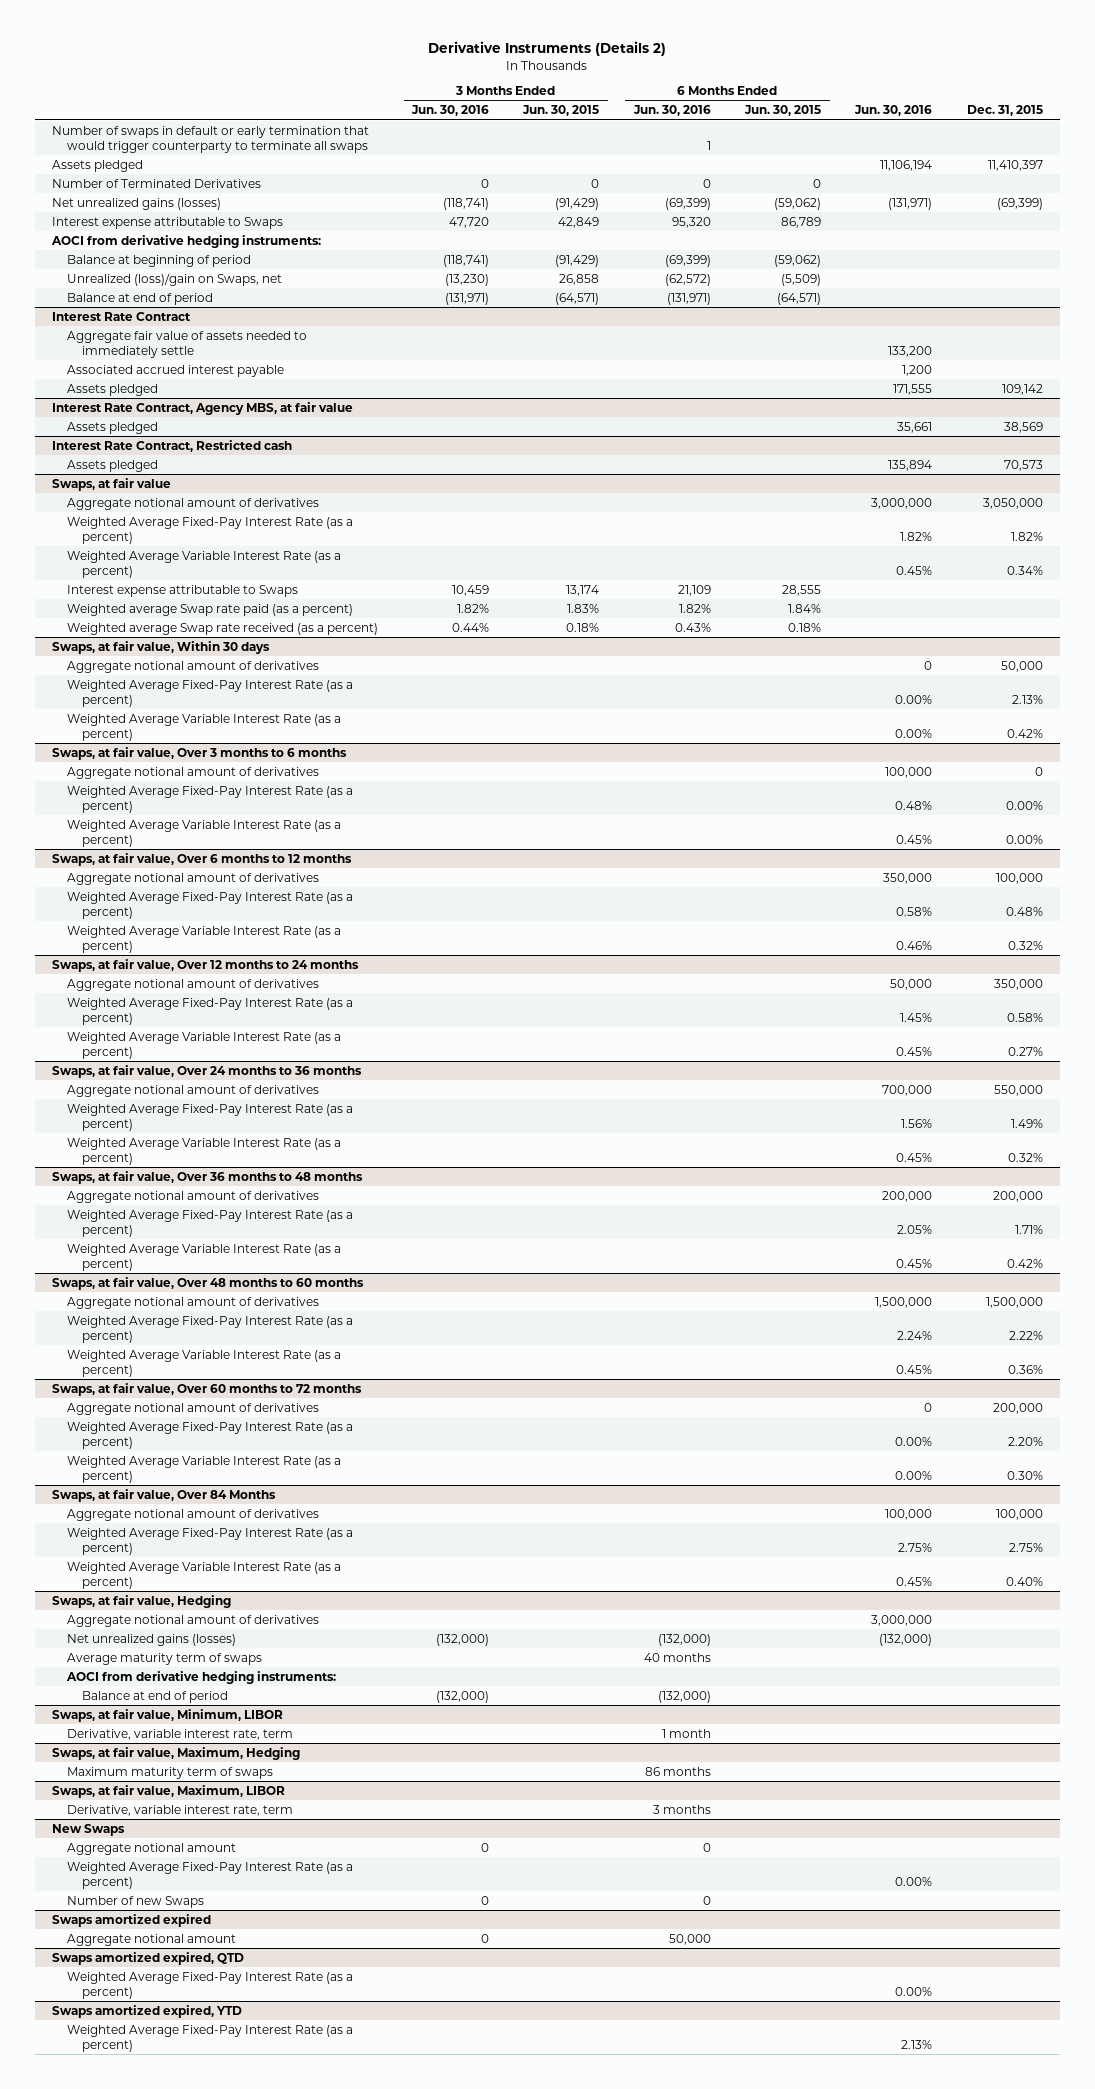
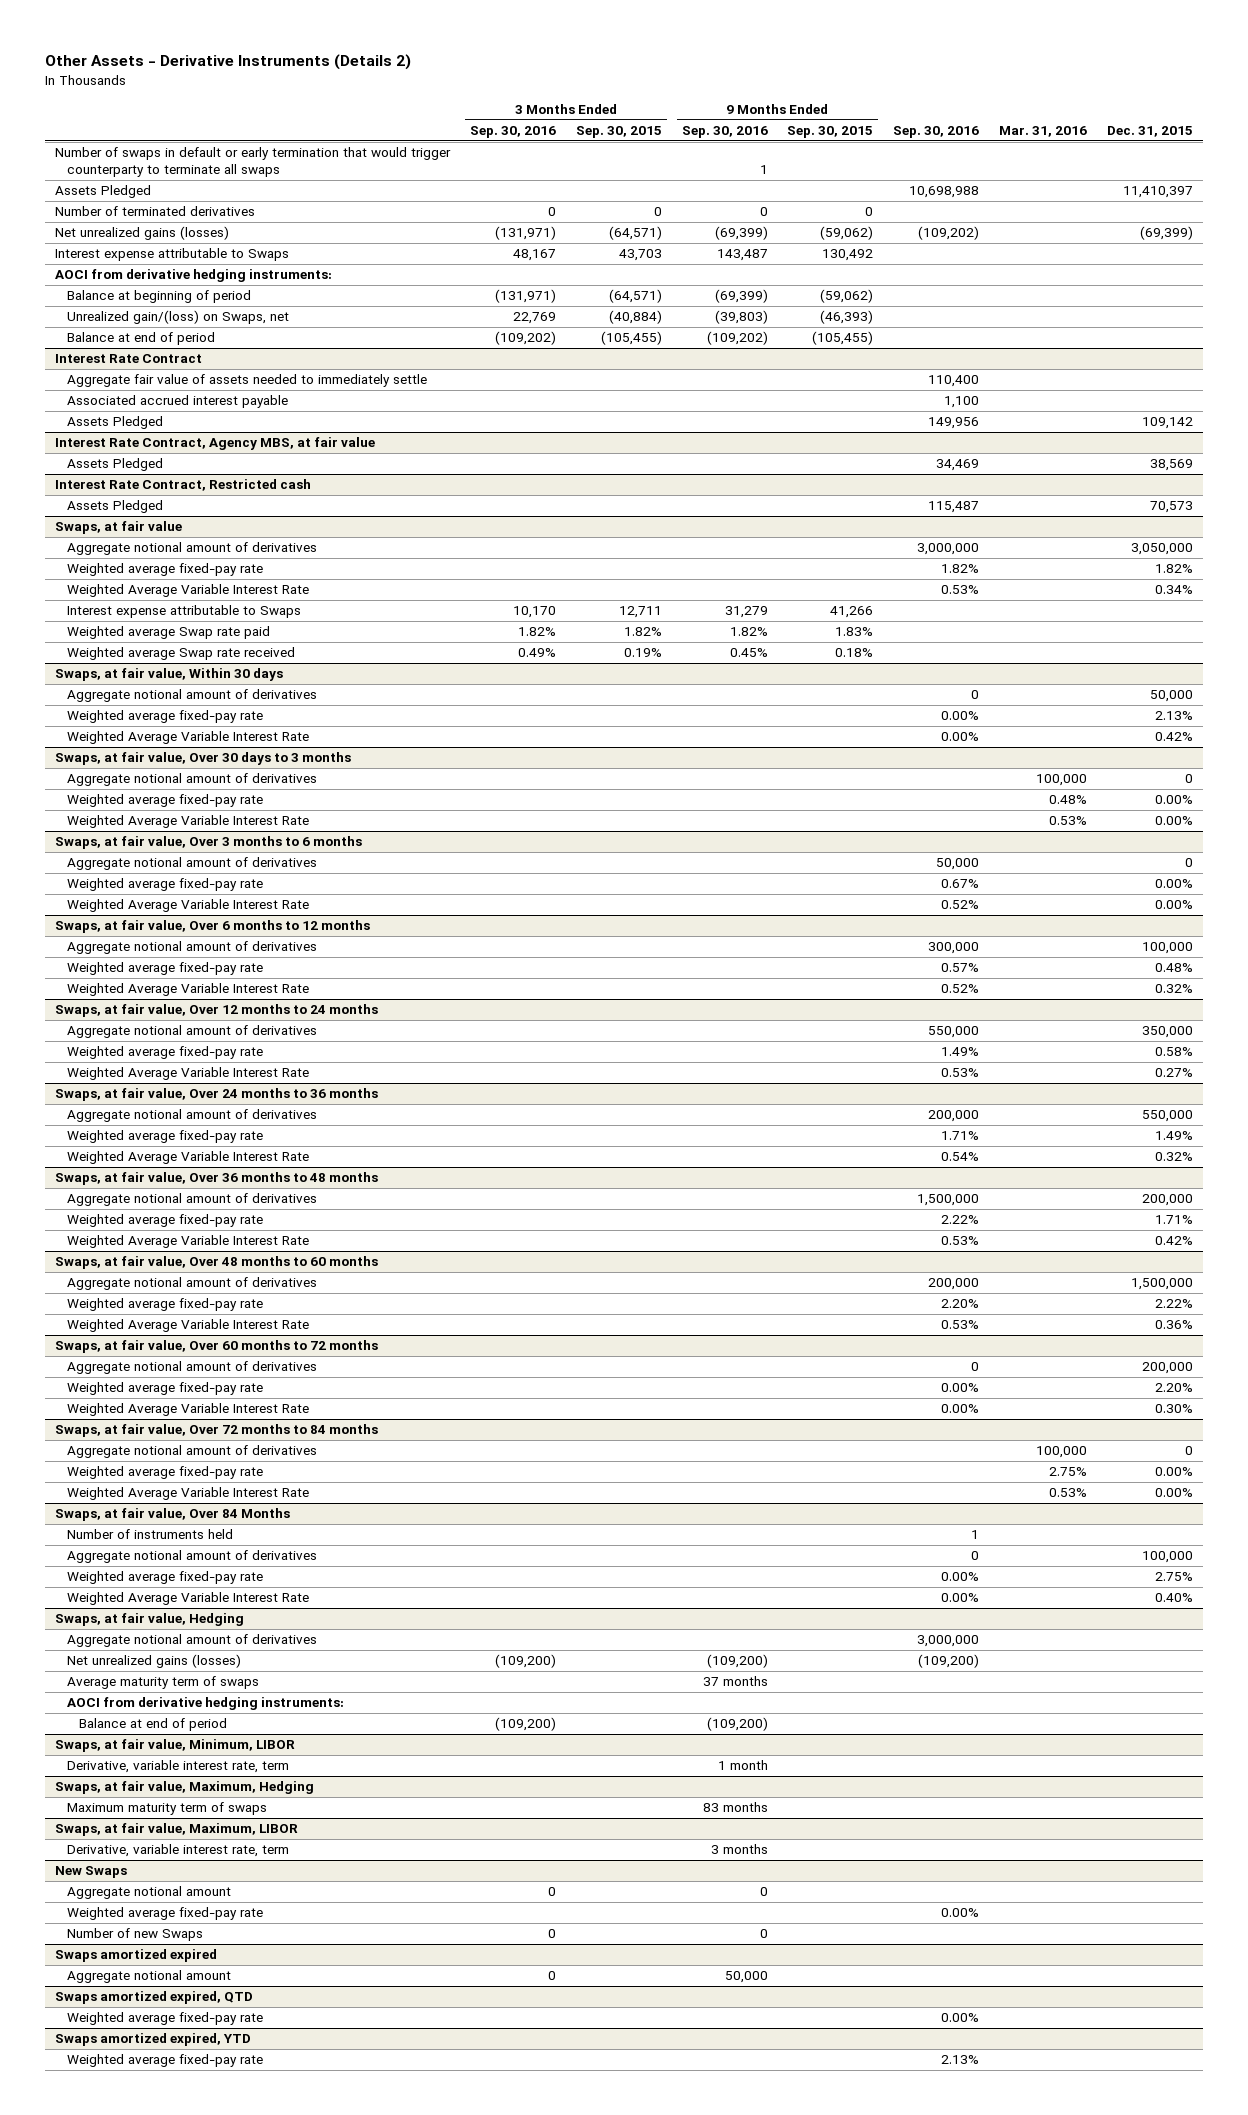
- Derivative Instruments (Details 2)
+ Other Assets - Derivative Instruments (Details 2)
- | 3 Months Ended Jun. 30, 2016 | 3 Months Ended Jun. 30, 2015 | 6 Months Ended Jun. 30, 2016 | 6 Months Ended Jun. 30, 2015 | Jun. 30, 2016 | Dec. 31, 2015
+ | 3 Months Ended Sep. 30, 2016 | 3 Months Ended Sep. 30, 2015 | 9 Months Ended Sep. 30, 2016 | 9 Months Ended Sep. 30, 2015 | Sep. 30, 2016 | Mar. 31, 2016 | Dec. 31, 2015
- Assets pledged | | | | | 11,106,194 | 11,410,397
- Number of Terminated Derivatives | 0 | 0 | 0 | 0 | |
+ Assets Pledged | | | | | 10,698,988 | | 11,410,397
+ Number of terminated derivatives | 0 | 0 | 0 | 0 | | |
- Unrealized (loss)/gain on Swaps, net | (13,230) | 26,858 | (62,572) | (5,509) | |
+ Unrealized gain/(loss) on Swaps, net | 22,769 | (40,884) | (39,803) | (46,393) | | |
@ Interest Rate Contract
- Assets pledged | | | | | 171,555 | 109,142
+ Assets Pledged | | | | | 149,956 | | 109,142
@ Interest Rate Contract, Agency MBS, at fair value
- Assets pledged | | | | | 35,661 | 38,569
+ Assets Pledged | | | | | 34,469 | | 38,569
@ Interest Rate Contract, Restricted cash
- Assets pledged | | | | | 135,894 | 70,573
+ Assets Pledged | | | | | 115,487 | | 70,573
@ Swaps, at fair value
- Weighted Average Fixed-Pay Interest Rate (as a percent) | | | | | 1.82% | 1.82%
- Weighted Average Variable Interest Rate (as a percent) | | | | | 0.45% | 0.34%
+ Weighted average fixed-pay rate | | | | | 1.82% | | 1.82%
+ Weighted Average Variable Interest Rate | | | | | 0.53% | | 0.34%
- Weighted average Swap rate paid (as a percent) | 1.82% | 1.83% | 1.82% | 1.84% | |
- Weighted average Swap rate received (as a percent) | 0.44% | 0.18% | 0.43% | 0.18% | |
+ Weighted average Swap rate paid | 1.82% | 1.82% | 1.82% | 1.83% | | |
+ Weighted average Swap rate received | 0.49% | 0.19% | 0.45% | 0.18% | | |
@ Swaps, at fair value, Within 30 days
- Weighted Average Fixed-Pay Interest Rate (as a percent) | | | | | 0.00% | 2.13%
- Weighted Average Variable Interest Rate (as a percent) | | | | | 0.00% | 0.42%
+ Weighted average fixed-pay rate | | | | | 0.00% | | 2.13%
+ Weighted Average Variable Interest Rate | | | | | 0.00% | | 0.42%
+ Swaps, at fair value, Over 30 days to 3 months
+ Aggregate notional amount of derivatives | | | | | | 100,000 | 0
+ Weighted average fixed-pay rate | | | | | | 0.48% | 0.00%
+ Weighted Average Variable Interest Rate | | | | | | 0.53% | 0.00%
@ Swaps, at fair value, Over 3 months to 6 months
- Weighted Average Fixed-Pay Interest Rate (as a percent) | | | | | 0.48% | 0.00%
- Weighted Average Variable Interest Rate (as a percent) | | | | | 0.45% | 0.00%
+ Weighted average fixed-pay rate | | | | | 0.67% | | 0.00%
+ Weighted Average Variable Interest Rate | | | | | 0.52% | | 0.00%
@ Swaps, at fair value, Over 6 months to 12 months
- Weighted Average Fixed-Pay Interest Rate (as a percent) | | | | | 0.58% | 0.48%
- Weighted Average Variable Interest Rate (as a percent) | | | | | 0.46% | 0.32%
+ Weighted average fixed-pay rate | | | | | 0.57% | | 0.48%
+ Weighted Average Variable Interest Rate | | | | | 0.52% | | 0.32%
@ Swaps, at fair value, Over 12 months to 24 months
- Weighted Average Fixed-Pay Interest Rate (as a percent) | | | | | 1.45% | 0.58%
- Weighted Average Variable Interest Rate (as a percent) | | | | | 0.45% | 0.27%
+ Weighted average fixed-pay rate | | | | | 1.49% | | 0.58%
+ Weighted Average Variable Interest Rate | | | | | 0.53% | | 0.27%
@ Swaps, at fair value, Over 24 months to 36 months
- Weighted Average Fixed-Pay Interest Rate (as a percent) | | | | | 1.56% | 1.49%
- Weighted Average Variable Interest Rate (as a percent) | | | | | 0.45% | 0.32%
+ Weighted average fixed-pay rate | | | | | 1.71% | | 1.49%
+ Weighted Average Variable Interest Rate | | | | | 0.54% | | 0.32%
@ Swaps, at fair value, Over 36 months to 48 months
- Weighted Average Fixed-Pay Interest Rate (as a percent) | | | | | 2.05% | 1.71%
- Weighted Average Variable Interest Rate (as a percent) | | | | | 0.45% | 0.42%
+ Weighted average fixed-pay rate | | | | | 2.22% | | 1.71%
+ Weighted Average Variable Interest Rate | | | | | 0.53% | | 0.42%
@ Swaps, at fair value, Over 48 months to 60 months
- Weighted Average Fixed-Pay Interest Rate (as a percent) | | | | | 2.24% | 2.22%
- Weighted Average Variable Interest Rate (as a percent) | | | | | 0.45% | 0.36%
+ Weighted average fixed-pay rate | | | | | 2.20% | | 2.22%
+ Weighted Average Variable Interest Rate | | | | | 0.53% | | 0.36%
@ Swaps, at fair value, Over 60 months to 72 months
- Weighted Average Fixed-Pay Interest Rate (as a percent) | | | | | 0.00% | 2.20%
- Weighted Average Variable Interest Rate (as a percent) | | | | | 0.00% | 0.30%
+ Weighted average fixed-pay rate | | | | | 0.00% | | 2.20%
+ Weighted Average Variable Interest Rate | | | | | 0.00% | | 0.30%
+ Swaps, at fair value, Over 72 months to 84 months
+ Aggregate notional amount of derivatives | | | | | | 100,000 | 0
+ Weighted average fixed-pay rate | | | | | | 2.75% | 0.00%
+ Weighted Average Variable Interest Rate | | | | | | 0.53% | 0.00%
@ Swaps, at fair value, Over 84 Months
+ Number of instruments held | | | | | 1 | |
- Weighted Average Fixed-Pay Interest Rate (as a percent) | | | | | 2.75% | 2.75%
- Weighted Average Variable Interest Rate (as a percent) | | | | | 0.45% | 0.40%
+ Weighted average fixed-pay rate | | | | | 0.00% | | 2.75%
+ Weighted Average Variable Interest Rate | | | | | 0.00% | | 0.40%
@ New Swaps
- Weighted Average Fixed-Pay Interest Rate (as a percent) | | | | | 0.00% |
+ Weighted average fixed-pay rate | | | | | 0.00% | |
@ Swaps amortized expired, QTD
- Weighted Average Fixed-Pay Interest Rate (as a percent) | | | | | 0.00% |
+ Weighted average fixed-pay rate | | | | | 0.00% | |
@ Swaps amortized expired, YTD
- Weighted Average Fixed-Pay Interest Rate (as a percent) | | | | | 2.13% |
+ Weighted average fixed-pay rate | | | | | 2.13% | |

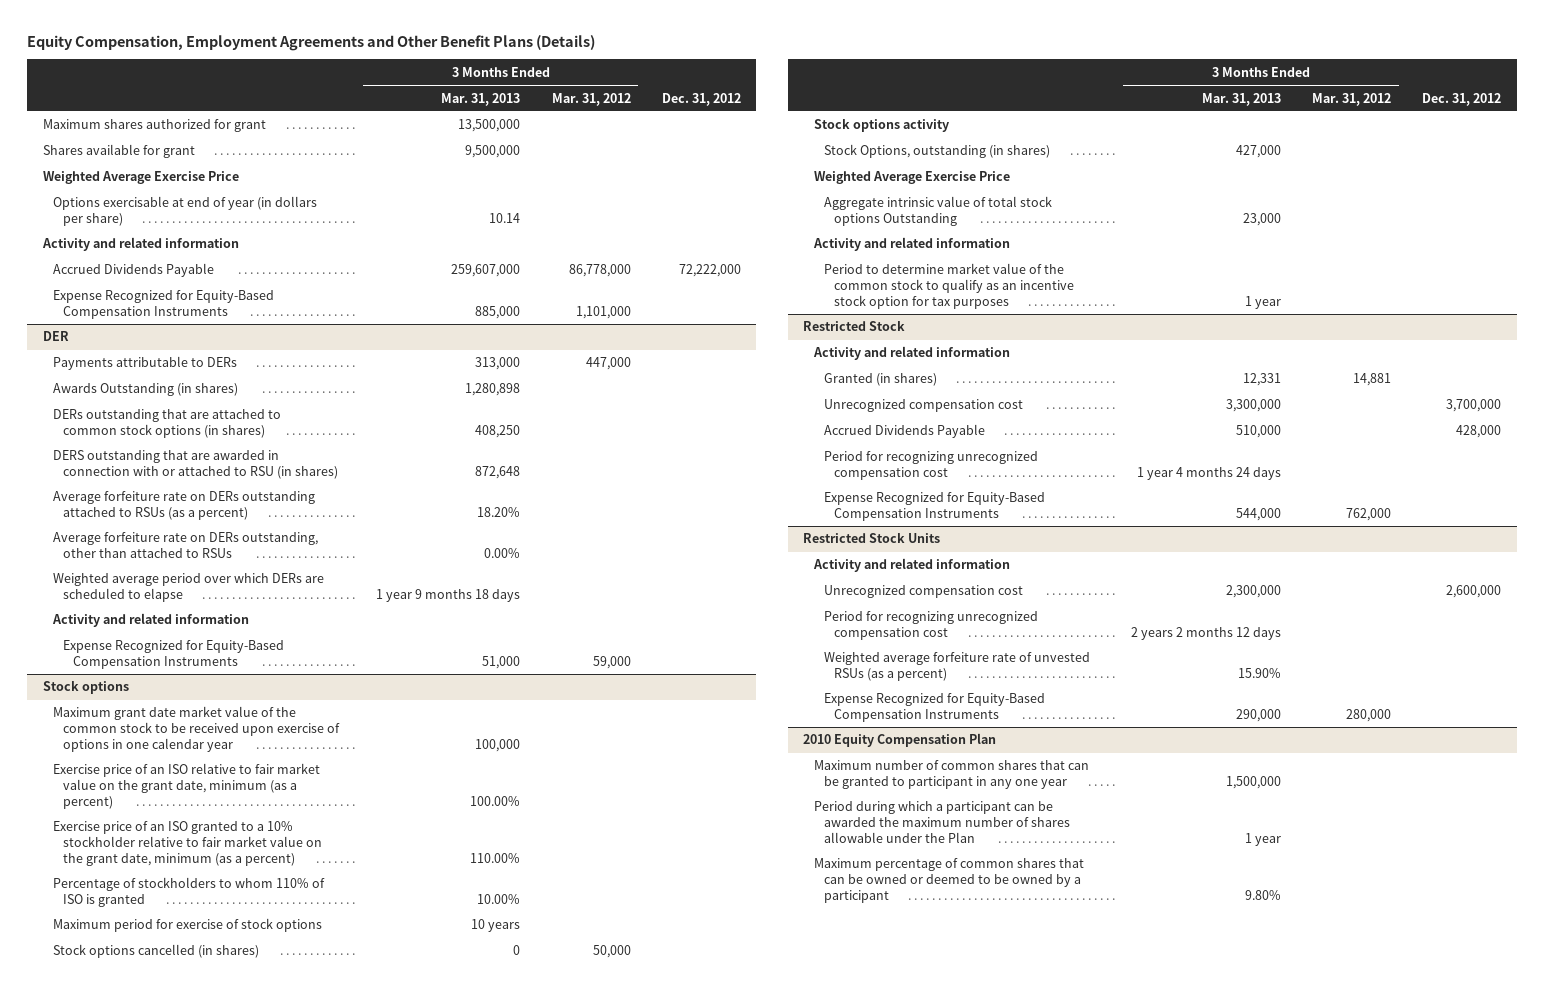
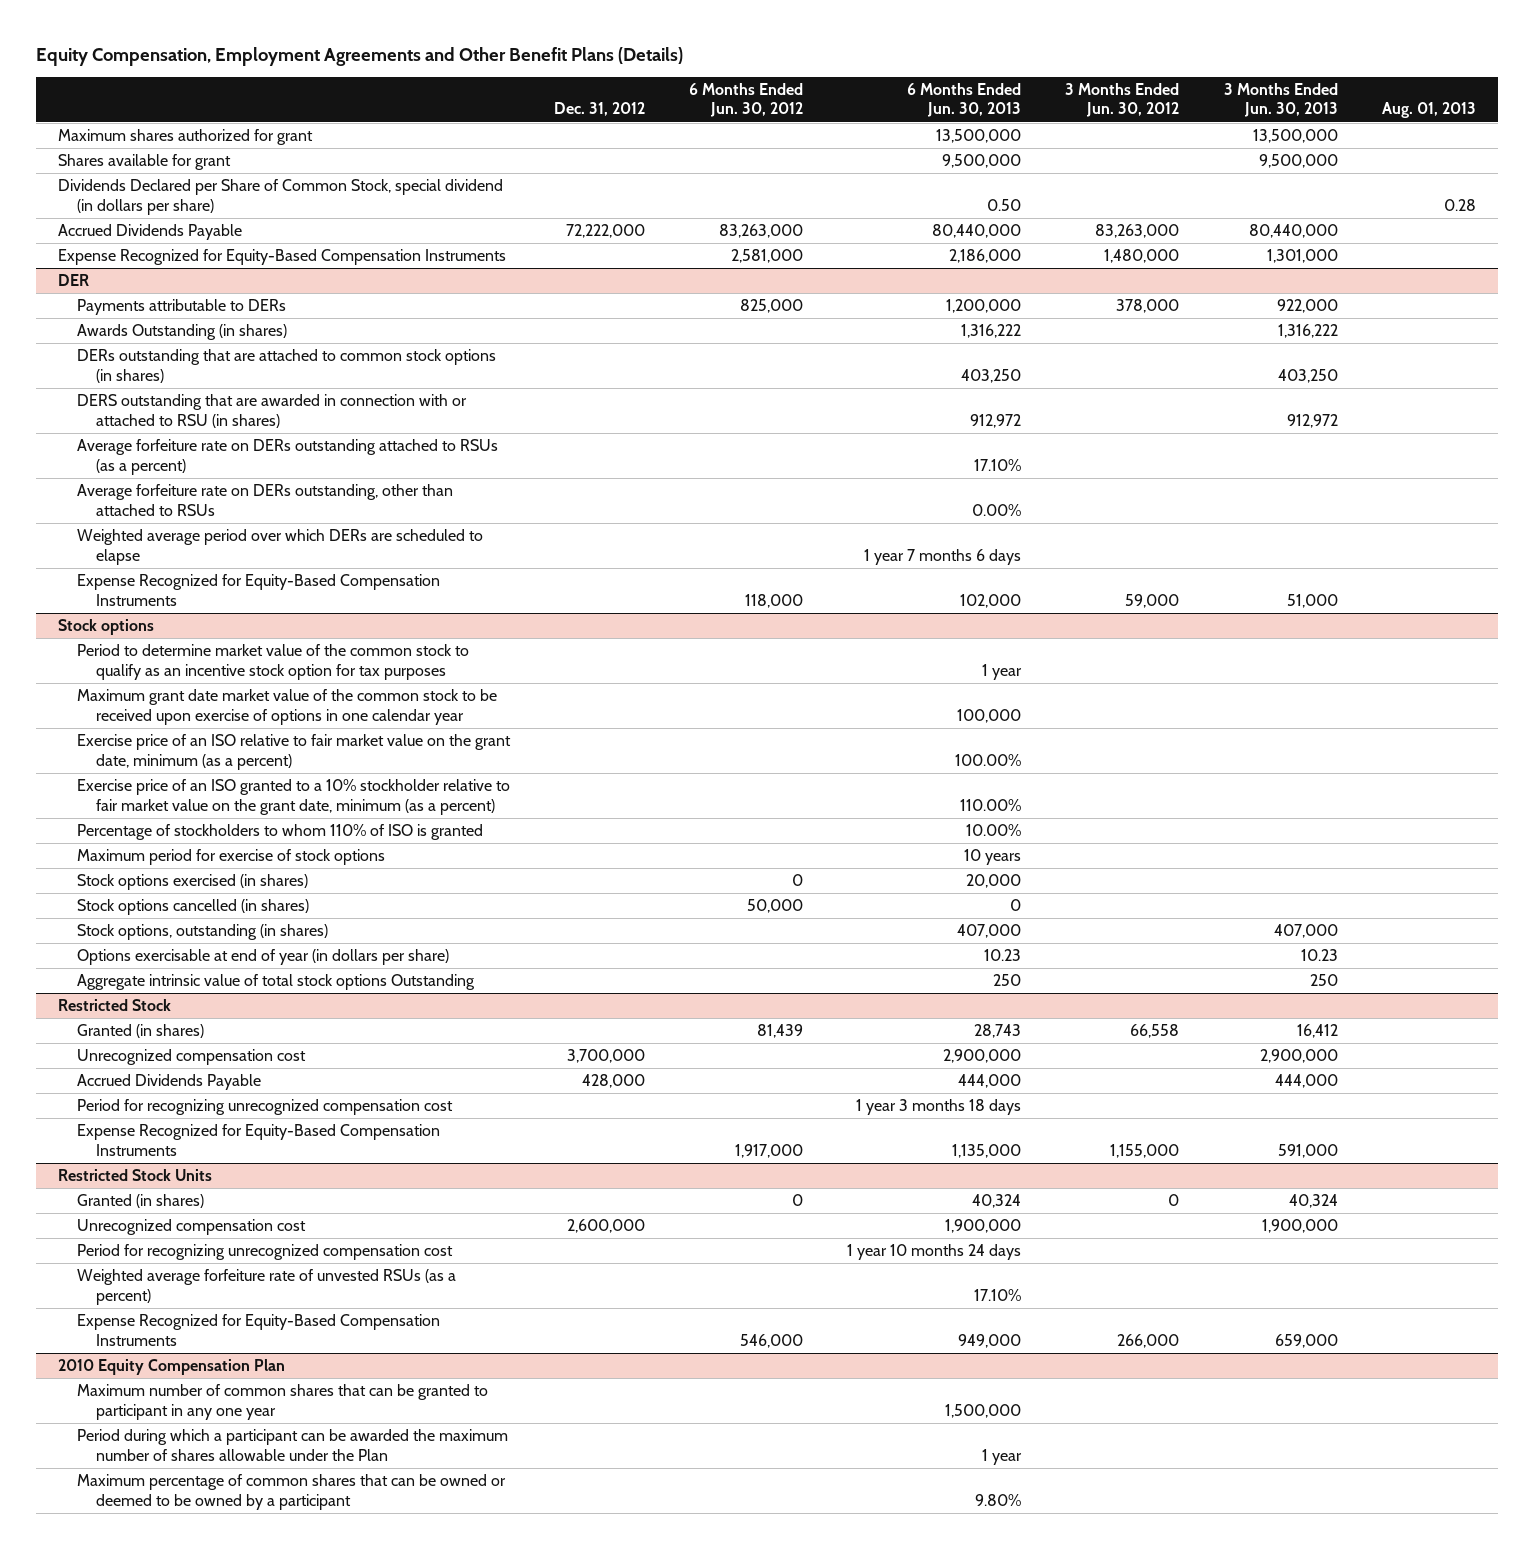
- | 3 Months Ended Mar. 31, 2013 | 3 Months Ended Mar. 31, 2012 | Dec. 31, 2012
+ | Dec. 31, 2012 | 6 Months Ended Jun. 30, 2012 | 6 Months Ended Jun. 30, 2013 | 3 Months Ended Jun. 30, 2012 | 3 Months Ended Jun. 30, 2013 | Aug. 01, 2013
- Weighted Average Exercise Price
- Options exercisable at end of year (in dollars per share) | 10.14 | |
- Activity and related information
+ Dividends Declared per Share of Common Stock, special dividend (in dollars per share) | | | 0.50 | | | 0.28
@ DER
- Activity and related information
@ Stock options
moved up: Period to determine market value of the common stock to qualify as an incentive stock option for tax purposes | | | 1 year | | |
+ Stock options exercised (in shares) | | 0 | 20,000 | | |
- Stock options activity
- Stock Options, outstanding (in shares) | 427,000 | |
- Weighted Average Exercise Price
+ Stock options, outstanding (in shares) | | | 407,000 | | 407,000 |
+ Options exercisable at end of year (in dollars per share) | | | 10.23 | | 10.23 |
- Activity and related information
@ Restricted Stock
- Activity and related information
@ Restricted Stock Units
- Activity and related information
+ Granted (in shares) | | 0 | 40,324 | 0 | 40,324 |

